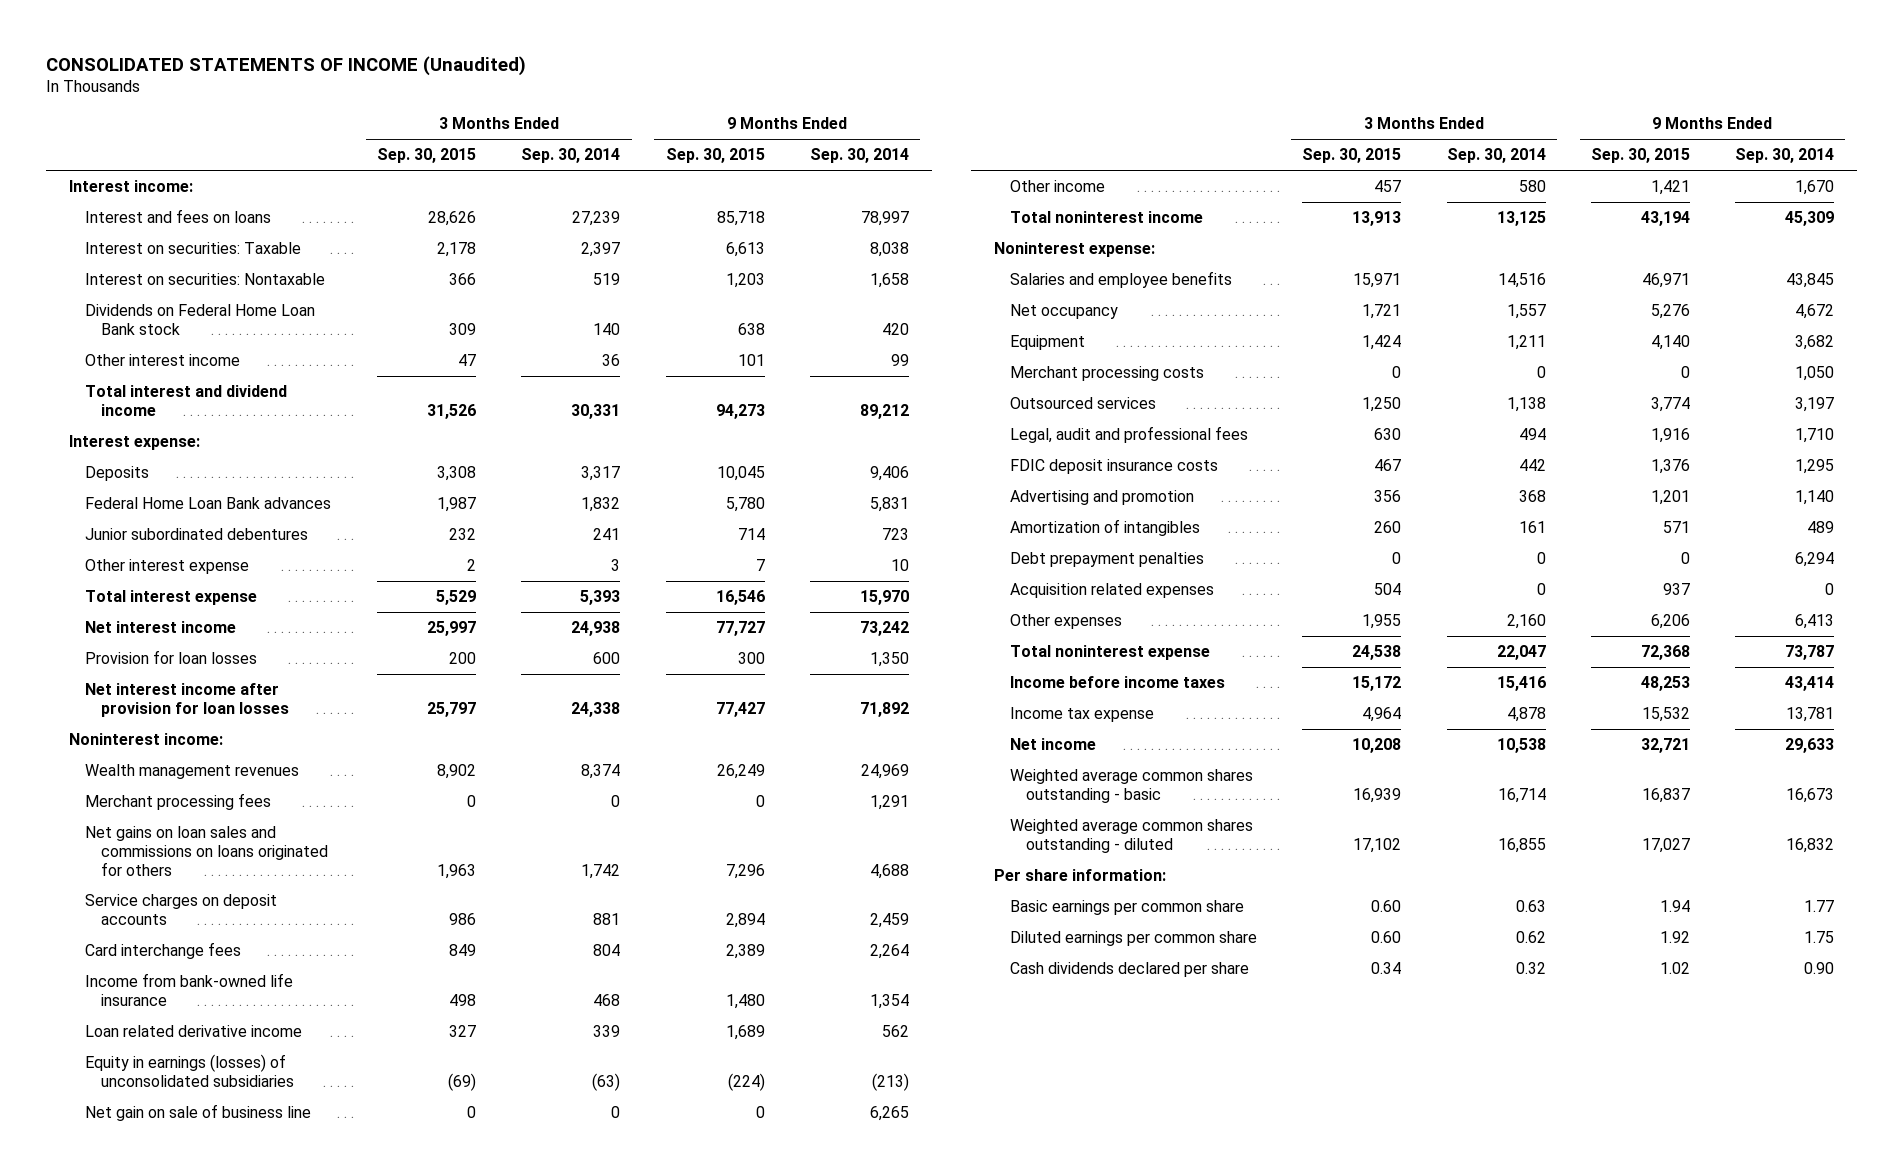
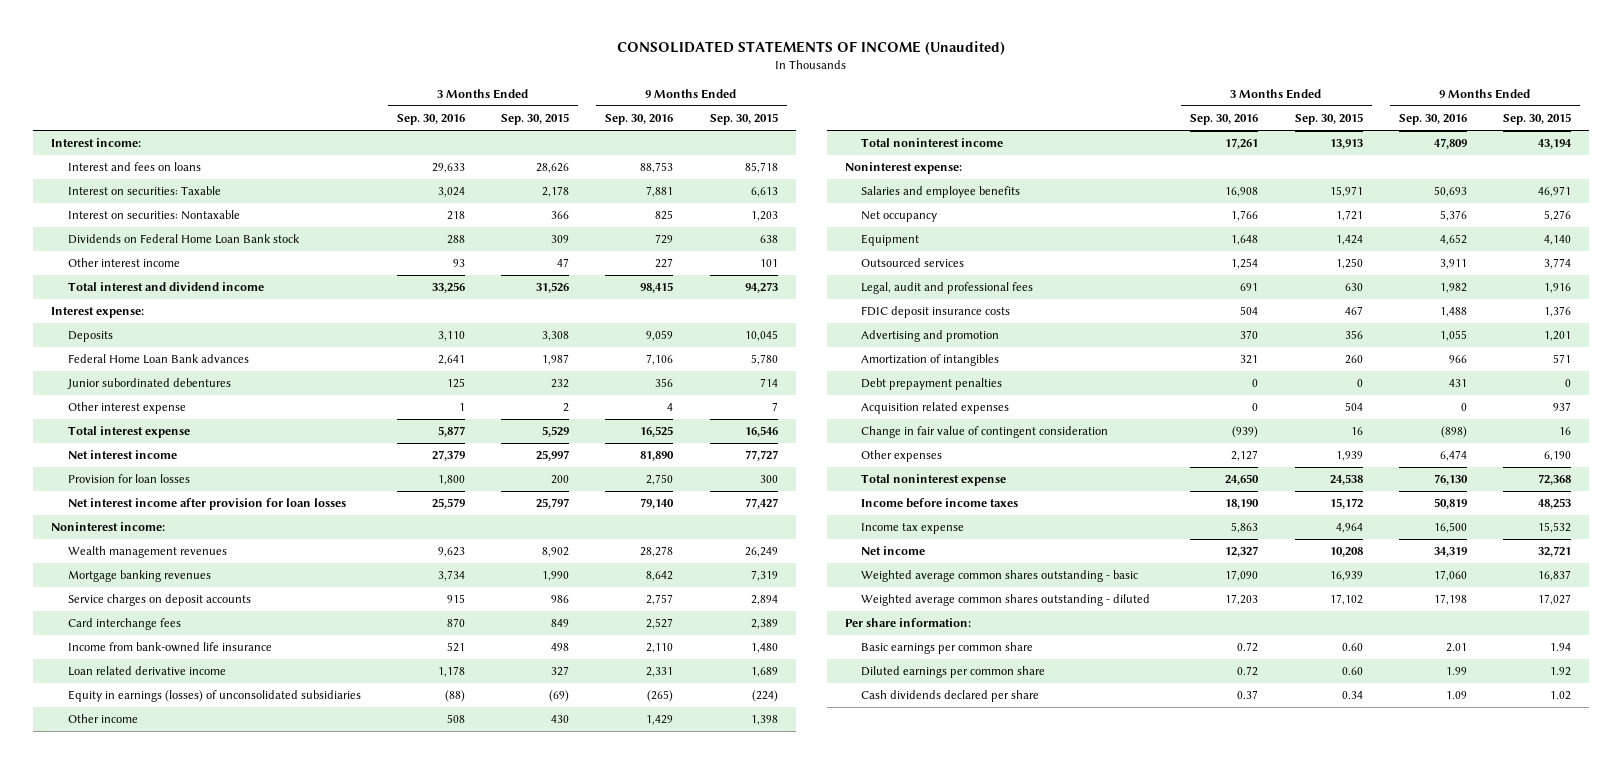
- | 3 Months Ended Sep. 30, 2015 | 3 Months Ended Sep. 30, 2014 | 9 Months Ended Sep. 30, 2015 | 9 Months Ended Sep. 30, 2014
+ | 3 Months Ended Sep. 30, 2016 | 3 Months Ended Sep. 30, 2015 | 9 Months Ended Sep. 30, 2016 | 9 Months Ended Sep. 30, 2015
- Merchant processing fees | 0 | 0 | 0 | 1,291
- Net gains on loan sales and commissions on loans originated for others | 1,963 | 1,742 | 7,296 | 4,688
+ Mortgage banking revenues | 3,734 | 1,990 | 8,642 | 7,319
- Net gain on sale of business line | 0 | 0 | 0 | 6,265
- Other income | 457 | 580 | 1,421 | 1,670
+ Other income | 508 | 430 | 1,429 | 1,398
- Merchant processing costs | 0 | 0 | 0 | 1,050
- Other expenses | 1,955 | 2,160 | 6,206 | 6,413
+ Change in fair value of contingent consideration | (939) | 16 | (898) | 16
+ Other expenses | 2,127 | 1,939 | 6,474 | 6,190

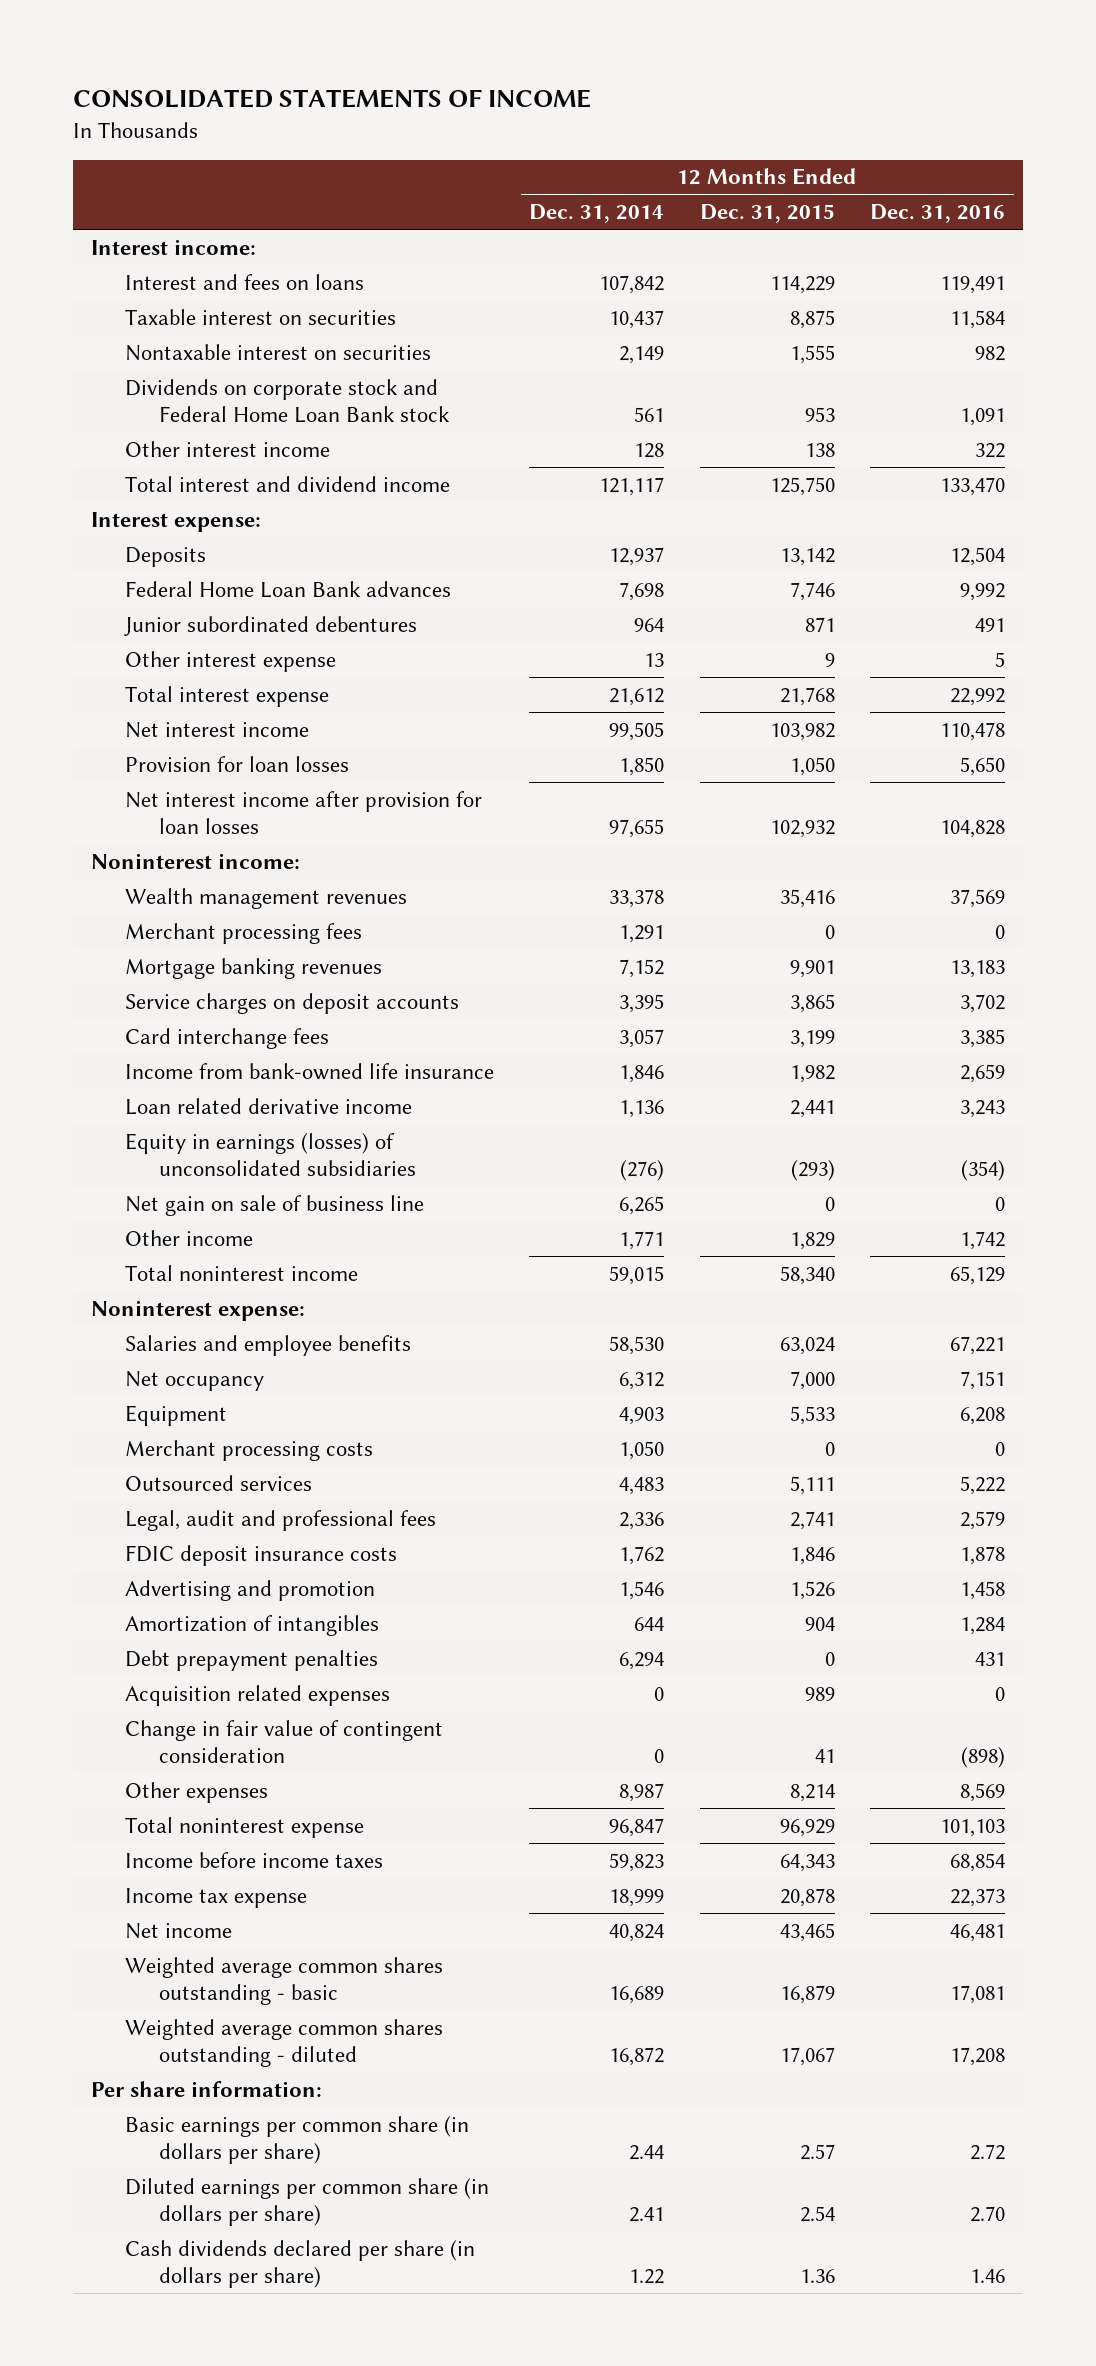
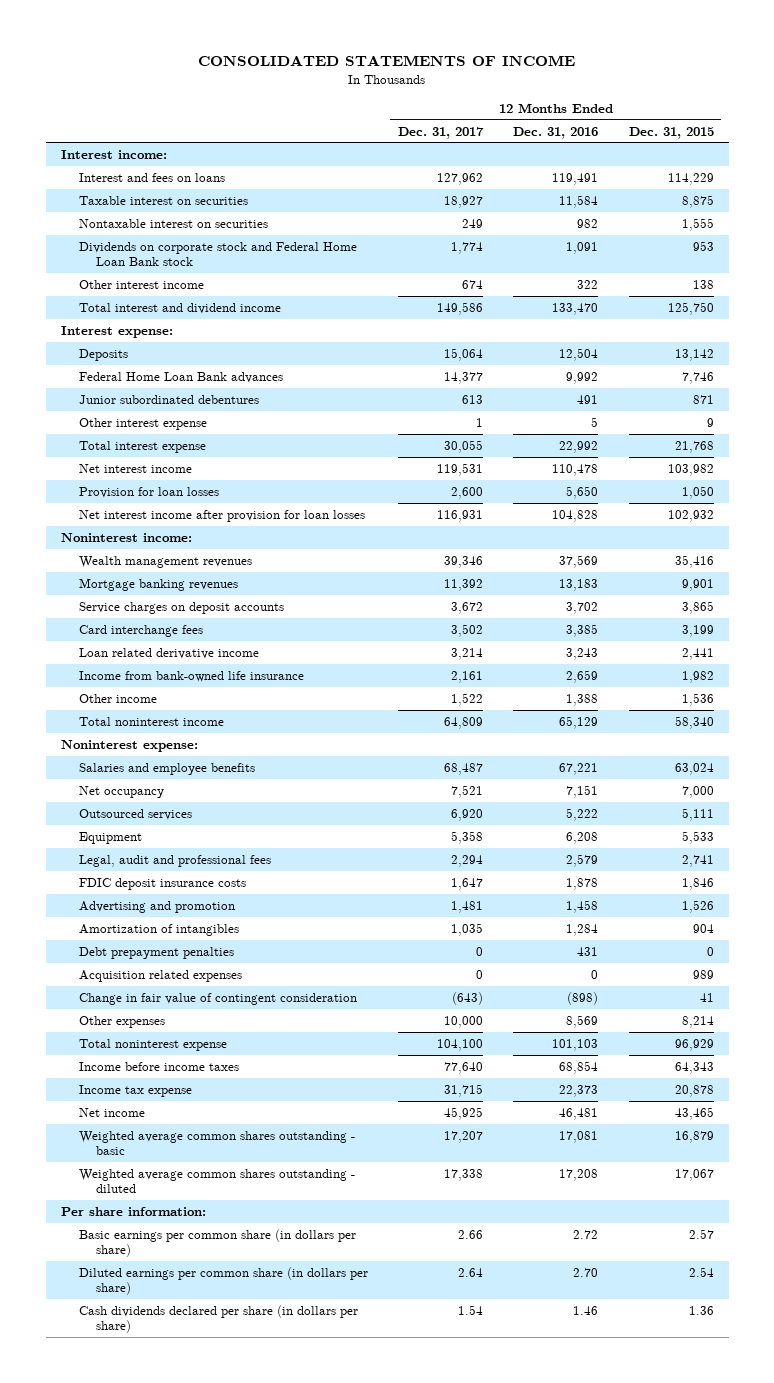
- | 12 Months Ended Dec. 31, 2014 | 12 Months Ended Dec. 31, 2015 | 12 Months Ended Dec. 31, 2016
+ | 12 Months Ended Dec. 31, 2017 | 12 Months Ended Dec. 31, 2016 | 12 Months Ended Dec. 31, 2015
- Merchant processing fees | 1,291 | 0 | 0
- Equity in earnings (losses) of unconsolidated subsidiaries | (276) | (293) | (354)
- Net gain on sale of business line | 6,265 | 0 | 0
- Other income | 1,771 | 1,829 | 1,742
moved down: Income from bank-owned life insurance | 2,161 | 2,659 | 1,982
+ Other income | 1,522 | 1,388 | 1,536
- Merchant processing costs | 1,050 | 0 | 0
moved down: Equipment | 5,358 | 6,208 | 5,533

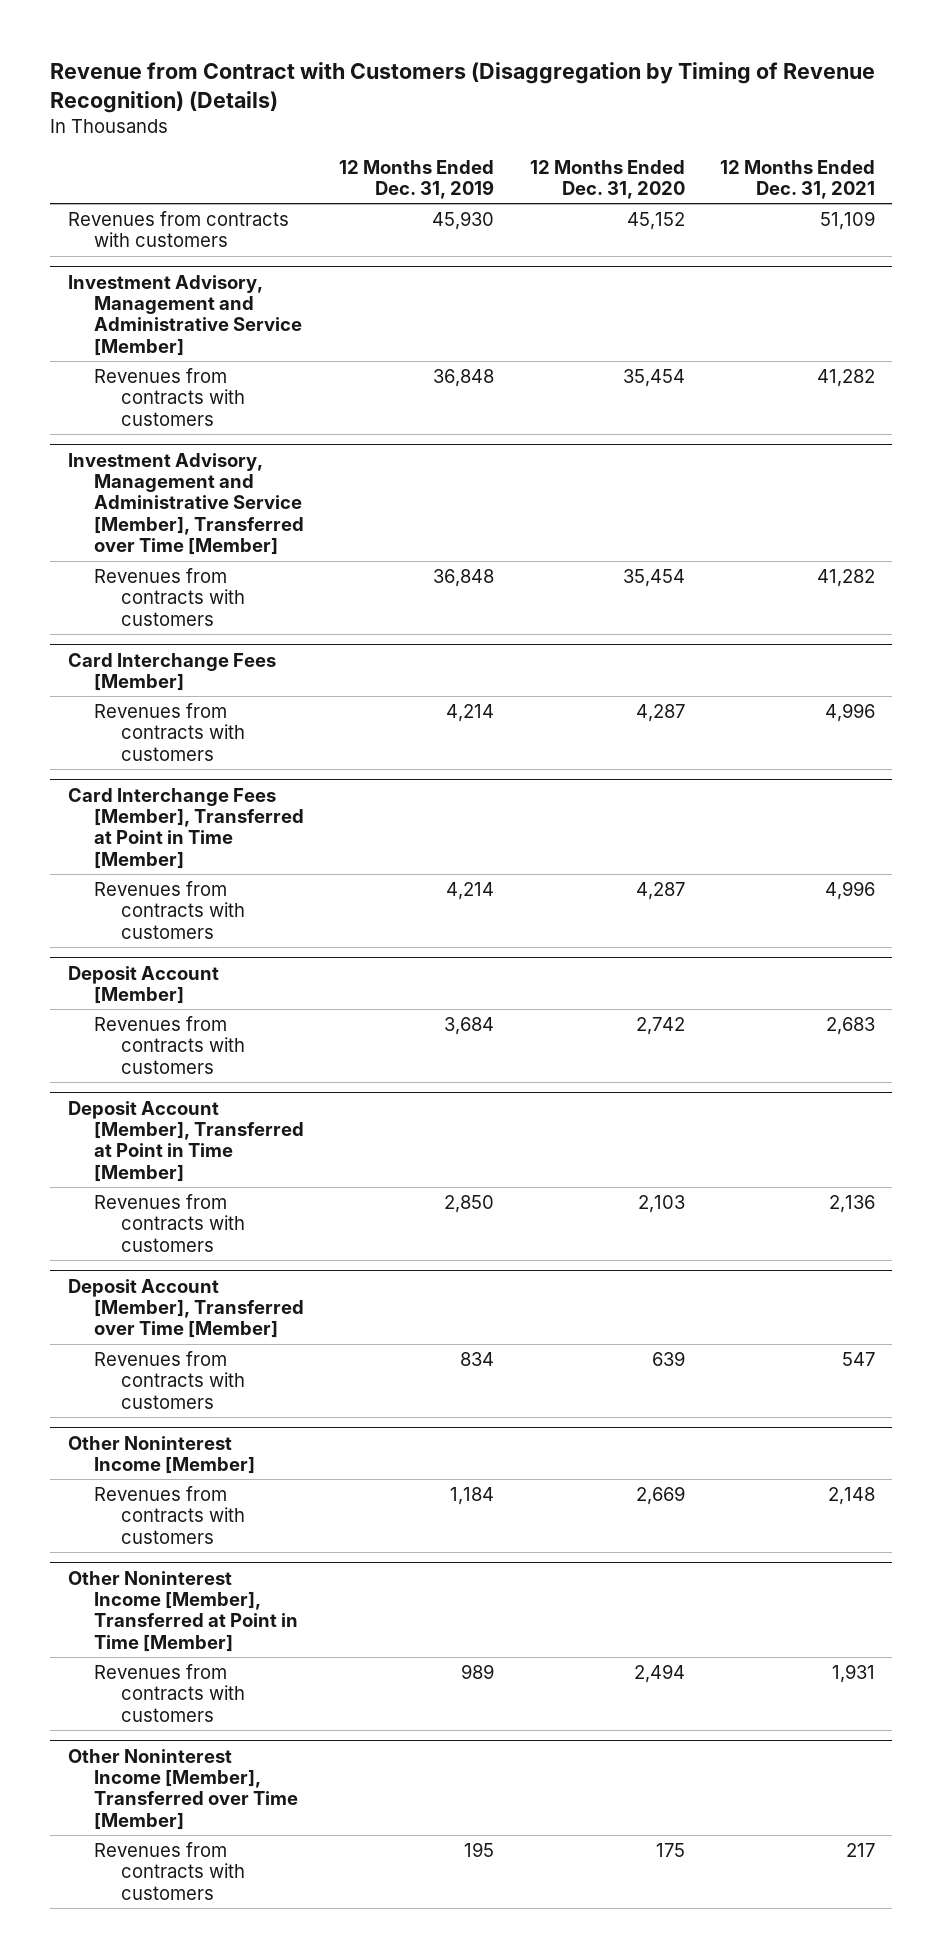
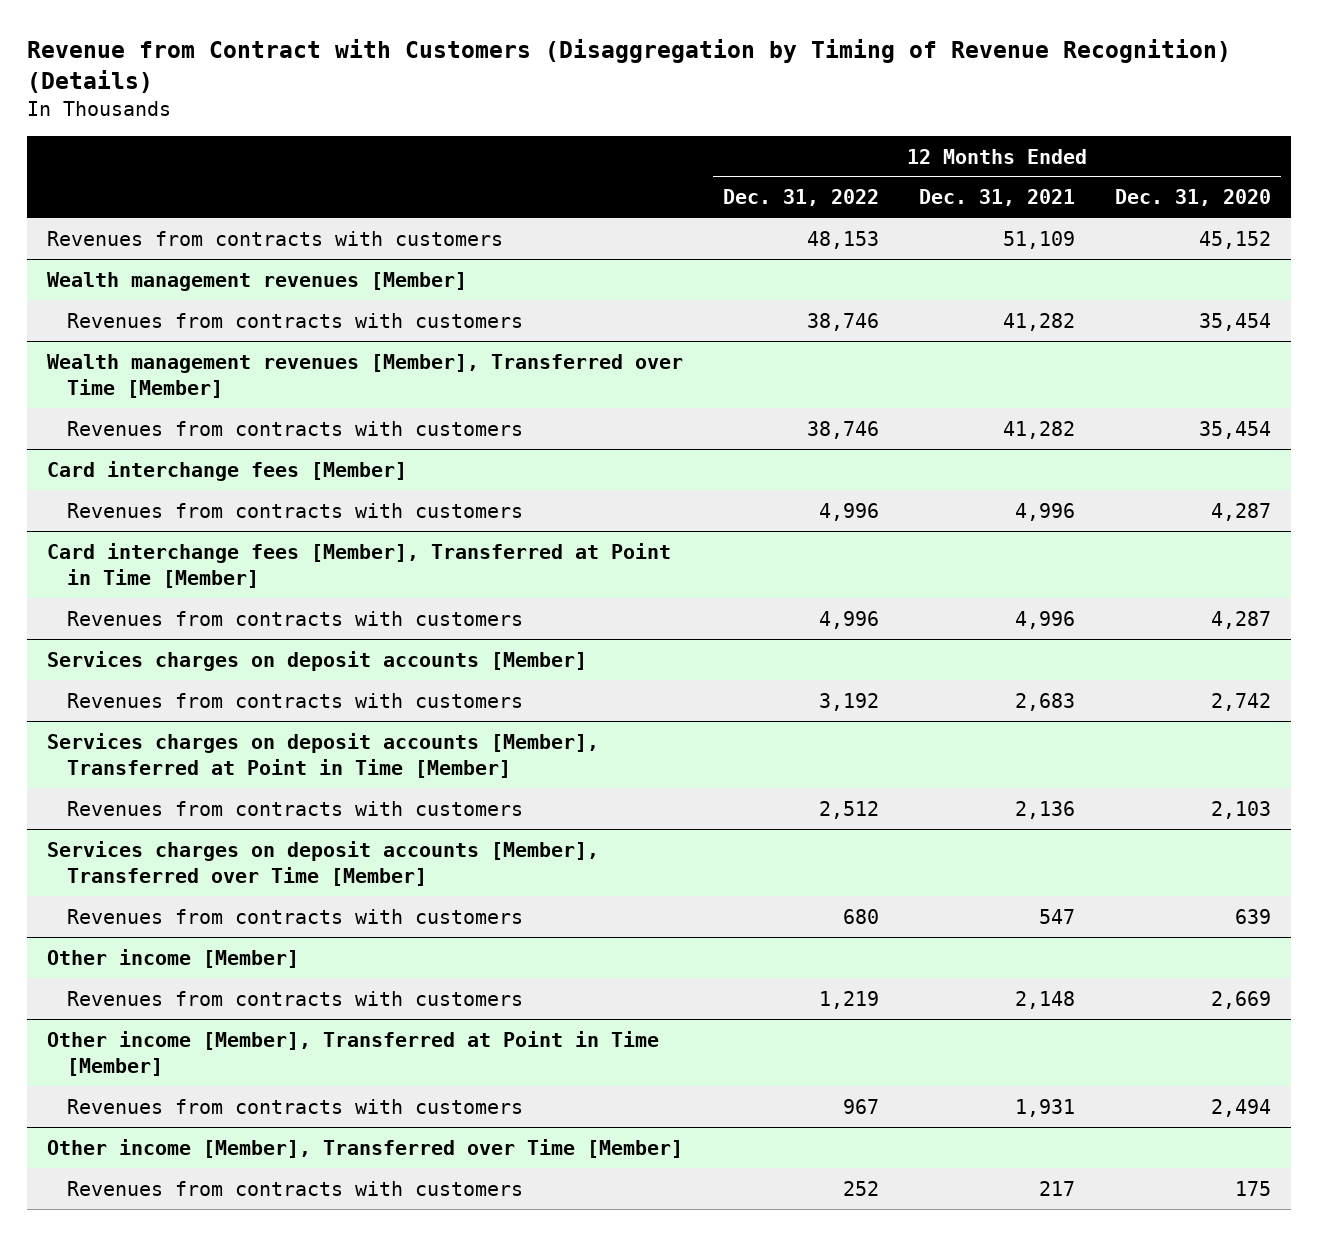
- | 12 Months Ended Dec. 31, 2019 | 12 Months Ended Dec. 31, 2020 | 12 Months Ended Dec. 31, 2021
+ | 12 Months Ended Dec. 31, 2022 | 12 Months Ended Dec. 31, 2021 | 12 Months Ended Dec. 31, 2020
- Investment Advisory, Management and Administrative Service [Member]
+ Wealth management revenues [Member]
- Investment Advisory, Management and Administrative Service [Member], Transferred over Time [Member]
+ Wealth management revenues [Member], Transferred over Time [Member]
- Card Interchange Fees [Member]
+ Card interchange fees [Member]
- Card Interchange Fees [Member], Transferred at Point in Time [Member]
+ Card interchange fees [Member], Transferred at Point in Time [Member]
- Deposit Account [Member]
+ Services charges on deposit accounts [Member]
- Deposit Account [Member], Transferred at Point in Time [Member]
+ Services charges on deposit accounts [Member], Transferred at Point in Time [Member]
- Deposit Account [Member], Transferred over Time [Member]
+ Services charges on deposit accounts [Member], Transferred over Time [Member]
- Other Noninterest Income [Member]
+ Other income [Member]
- Other Noninterest Income [Member], Transferred at Point in Time [Member]
+ Other income [Member], Transferred at Point in Time [Member]
- Other Noninterest Income [Member], Transferred over Time [Member]
+ Other income [Member], Transferred over Time [Member]

